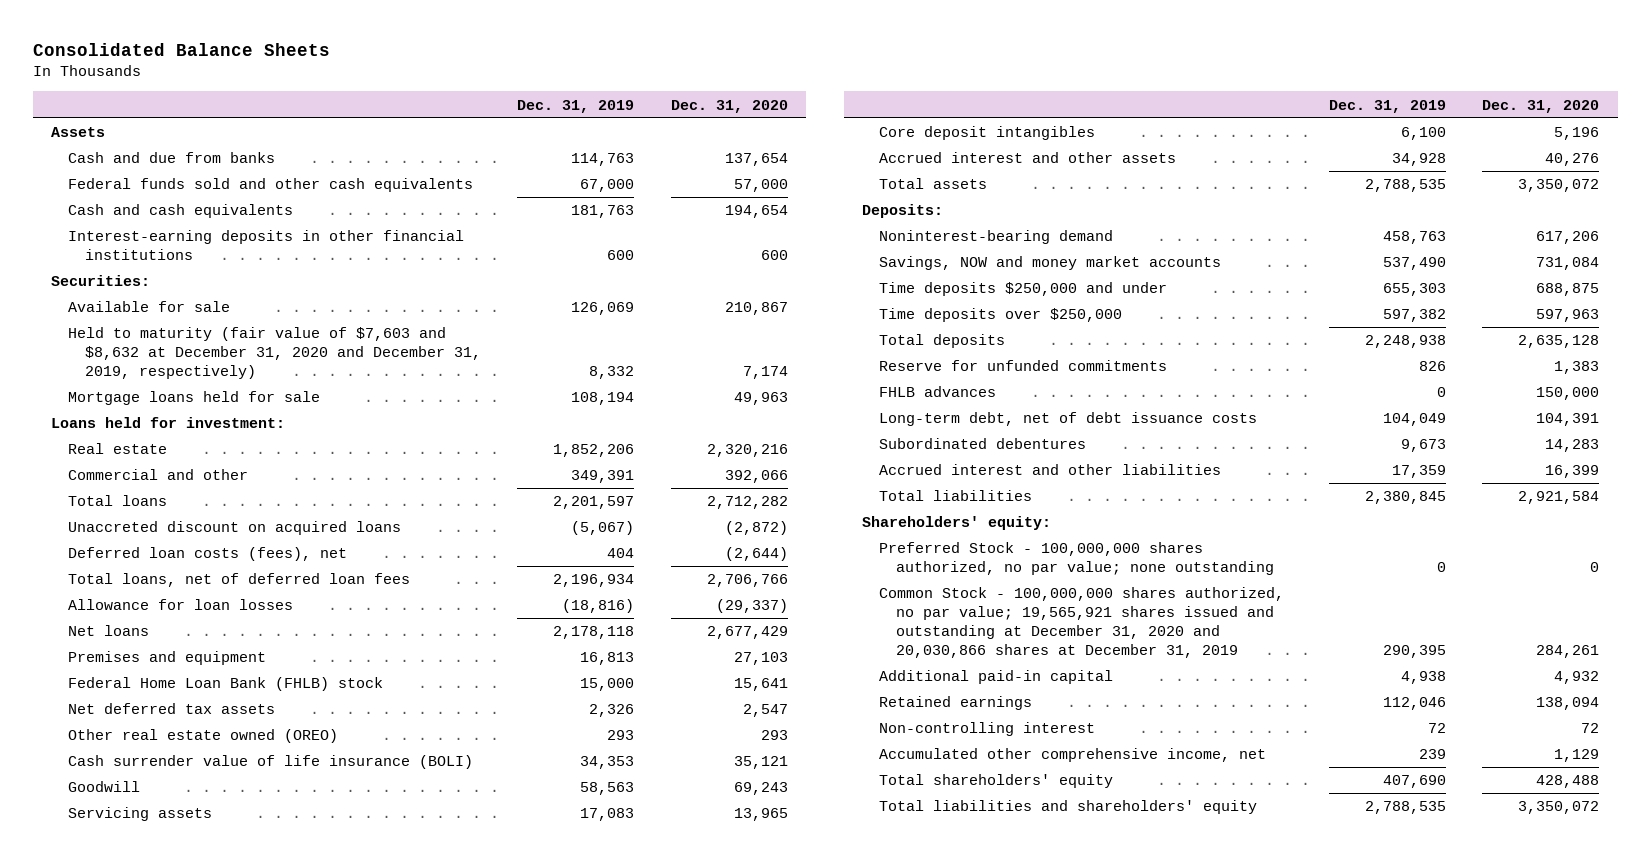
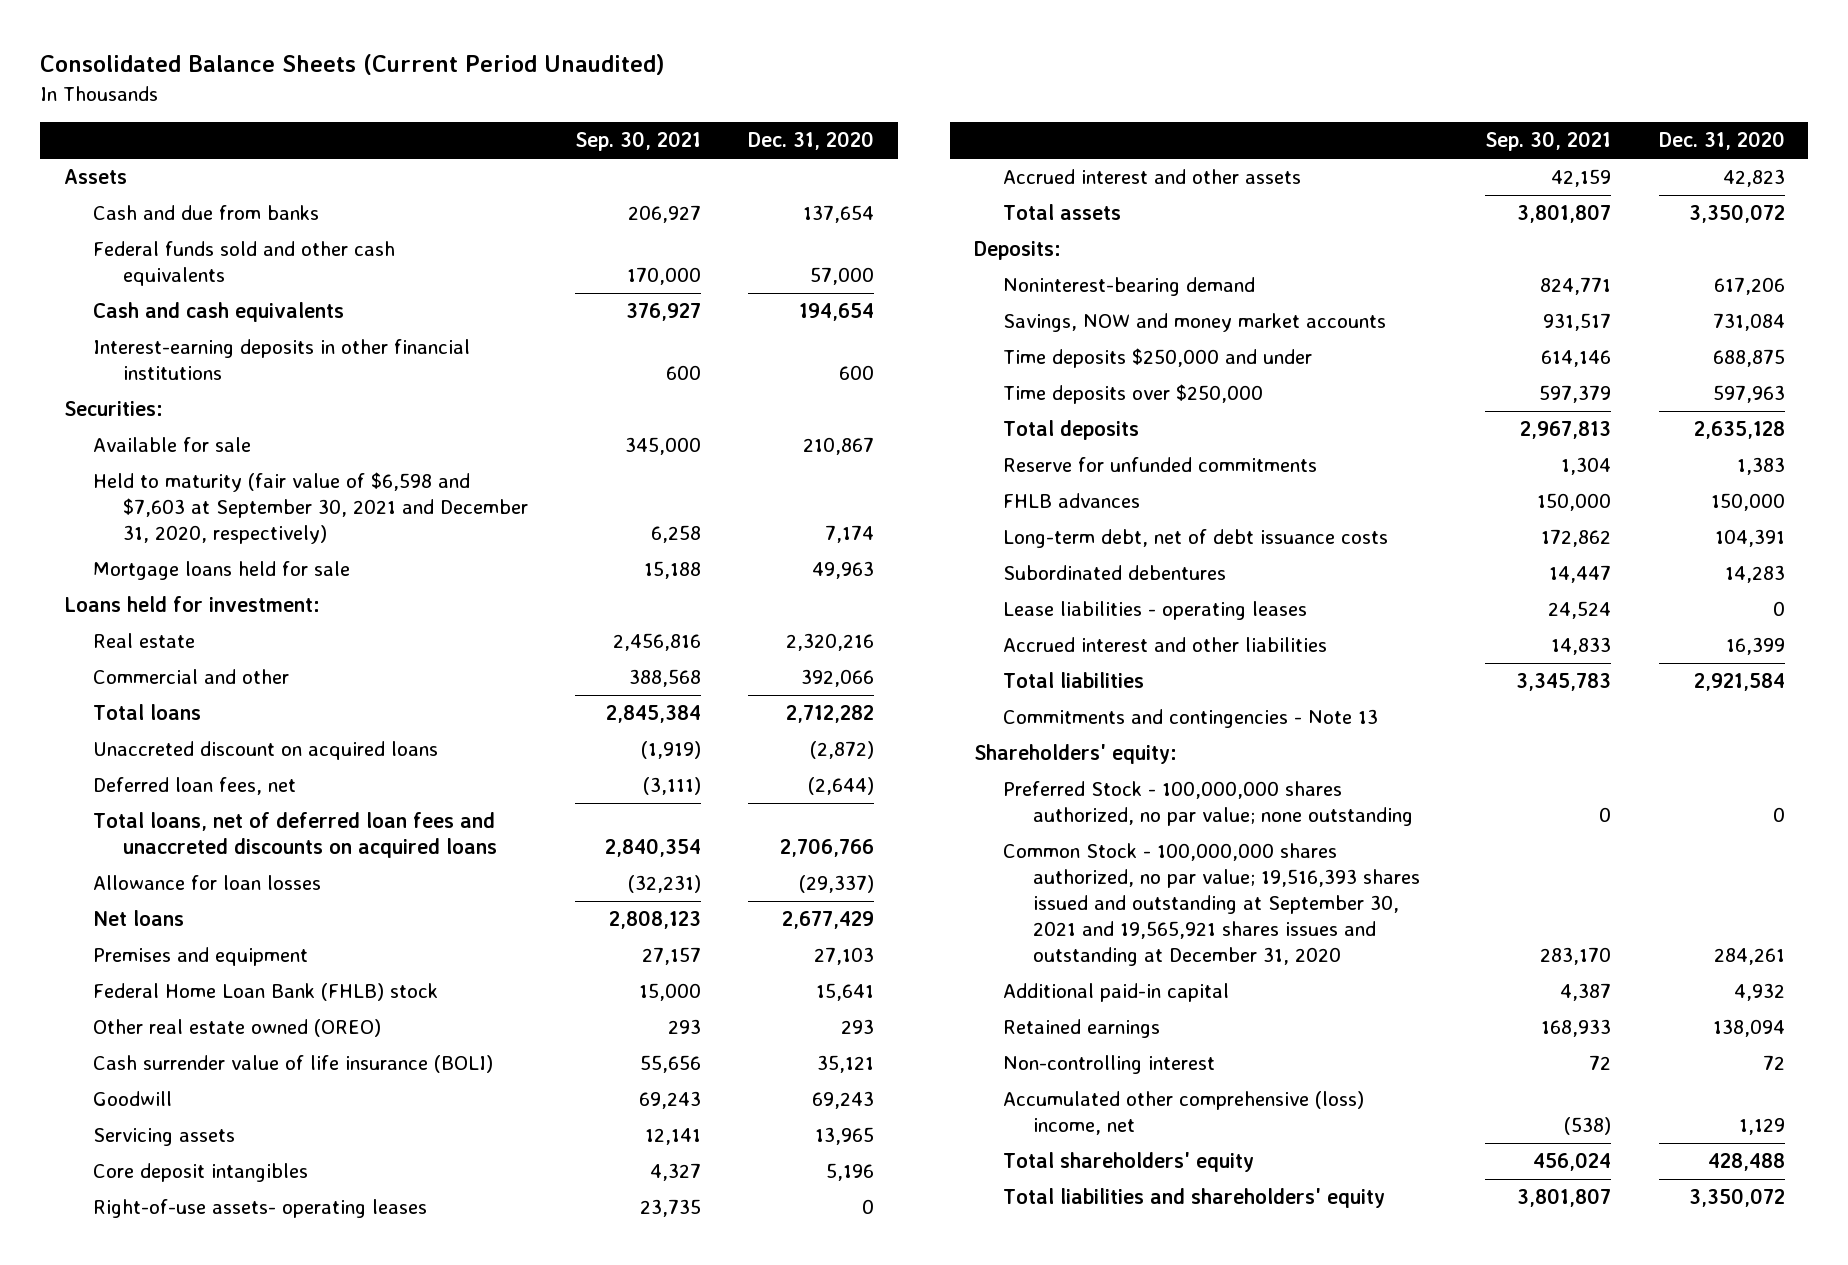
- Consolidated Balance Sheets
+ Consolidated Balance Sheets (Current Period Unaudited)
- | Dec. 31, 2019 | Dec. 31, 2020
+ | Sep. 30, 2021 | Dec. 31, 2020
- Held to maturity (fair value of $7,603 and $8,632 at December 31, 2020 and December 31, 2019, respectively) | 8,332 | 7,174
+ Held to maturity (fair value of $6,598 and $7,603 at September 30, 2021 and December 31, 2020, respectively) | 6,258 | 7,174
- Deferred loan costs (fees), net | 404 | (2,644)
- Total loans, net of deferred loan fees | 2,196,934 | 2,706,766
+ Deferred loan fees, net | (3,111) | (2,644)
+ Total loans, net of deferred loan fees and unaccreted discounts on acquired loans | 2,840,354 | 2,706,766
- Net deferred tax assets | 2,326 | 2,547
- Accrued interest and other assets | 34,928 | 40,276
+ Right-of-use assets- operating leases | 23,735 | 0
+ Accrued interest and other assets | 42,159 | 42,823
+ Lease liabilities - operating leases | 24,524 | 0
+ Commitments and contingencies - Note 13
- Common Stock - 100,000,000 shares authorized, no par value; 19,565,921 shares issued and outstanding at December 31, 2020 and 20,030,866 shares at December 31, 2019 | 290,395 | 284,261
+ Common Stock - 100,000,000 shares authorized, no par value; 19,516,393 shares issued and outstanding at September 30, 2021 and 19,565,921 shares issues and outstanding at December 31, 2020 | 283,170 | 284,261
- Accumulated other comprehensive income, net | 239 | 1,129
+ Accumulated other comprehensive (loss) income, net | (538) | 1,129

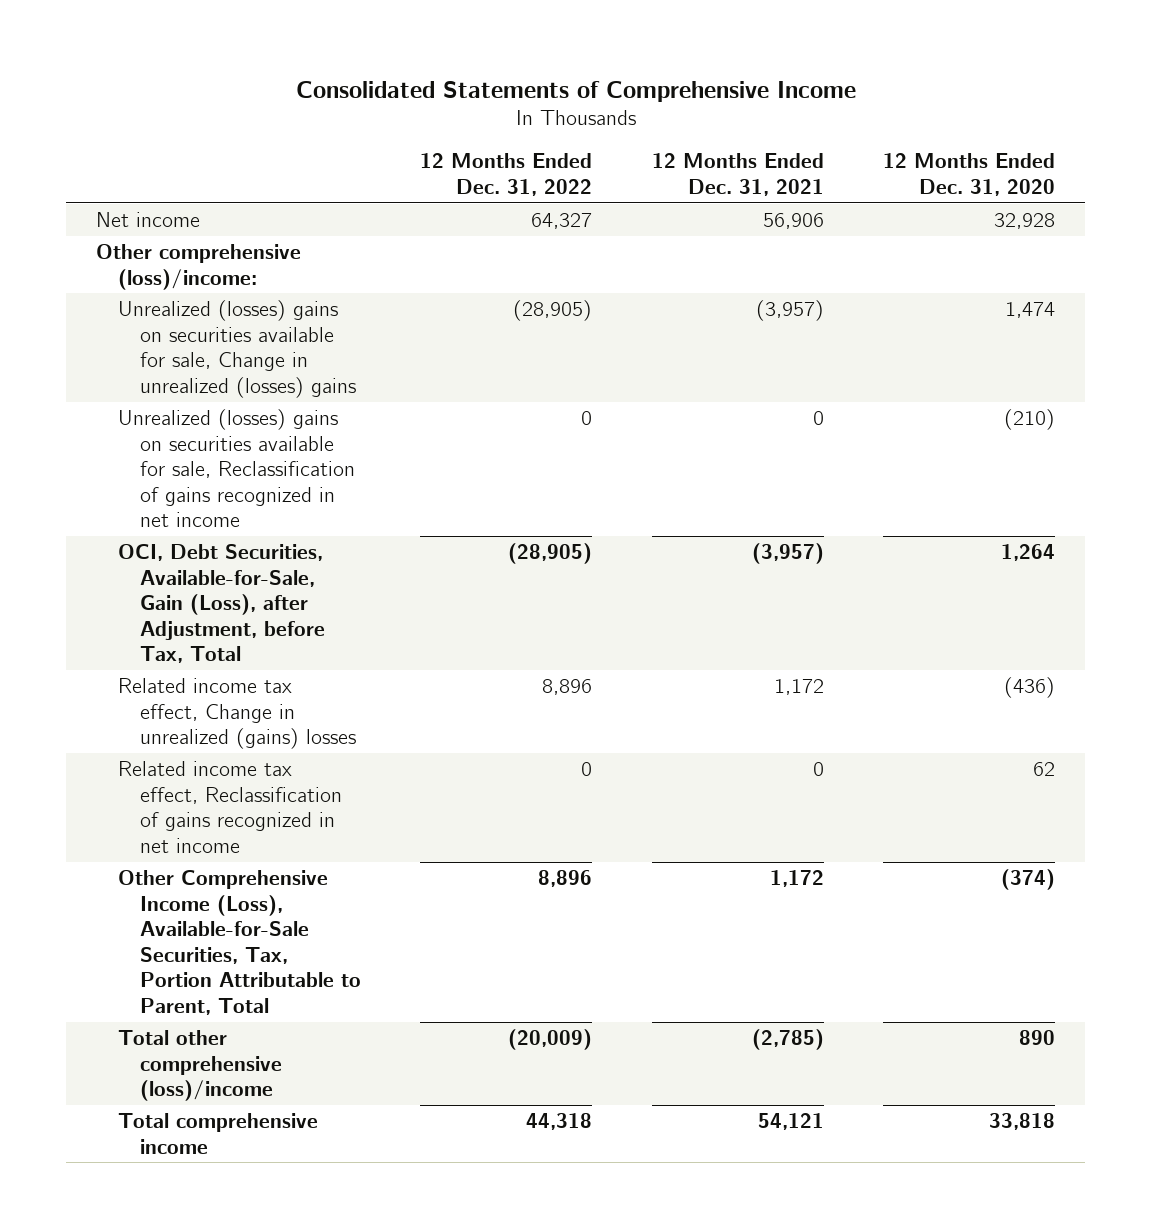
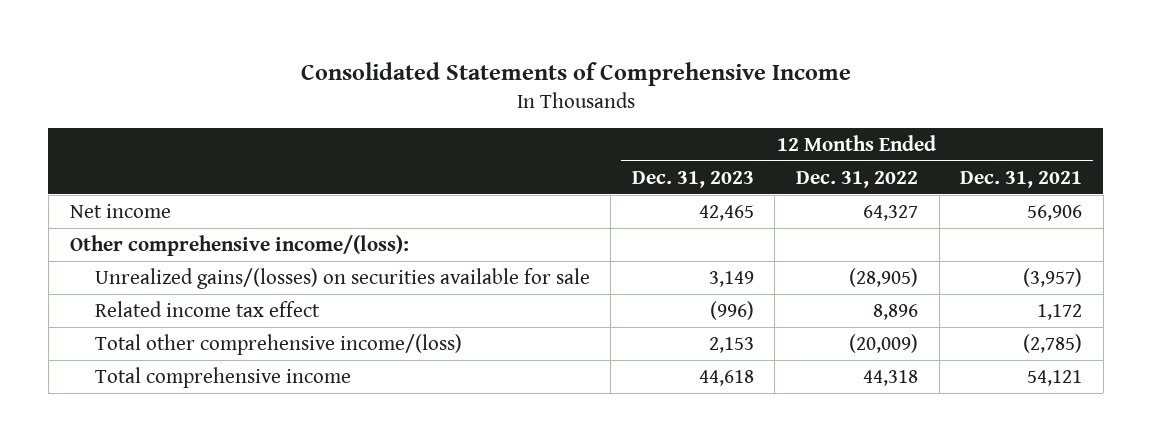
- | 12 Months Ended Dec. 31, 2022 | 12 Months Ended Dec. 31, 2021 | 12 Months Ended Dec. 31, 2020
+ | 12 Months Ended Dec. 31, 2023 | 12 Months Ended Dec. 31, 2022 | 12 Months Ended Dec. 31, 2021
- Other comprehensive (loss)/income:
- Unrealized (losses) gains on securities available for sale, Change in unrealized (losses) gains | (28,905) | (3,957) | 1,474
- Unrealized (losses) gains on securities available for sale, Reclassification of gains recognized in net income | 0 | 0 | (210)
- OCI, Debt Securities, Available-for-Sale, Gain (Loss), after Adjustment, before Tax, Total | (28,905) | (3,957) | 1,264
- Related income tax effect, Change in unrealized (gains) losses | 8,896 | 1,172 | (436)
- Related income tax effect, Reclassification of gains recognized in net income | 0 | 0 | 62
- Other Comprehensive Income (Loss), Available-for-Sale Securities, Tax, Portion Attributable to Parent, Total | 8,896 | 1,172 | (374)
- Total other comprehensive (loss)/income | (20,009) | (2,785) | 890
+ Other comprehensive income/(loss):
+ Unrealized gains/(losses) on securities available for sale | 3,149 | (28,905) | (3,957)
+ Related income tax effect | (996) | 8,896 | 1,172
+ Total other comprehensive income/(loss) | 2,153 | (20,009) | (2,785)

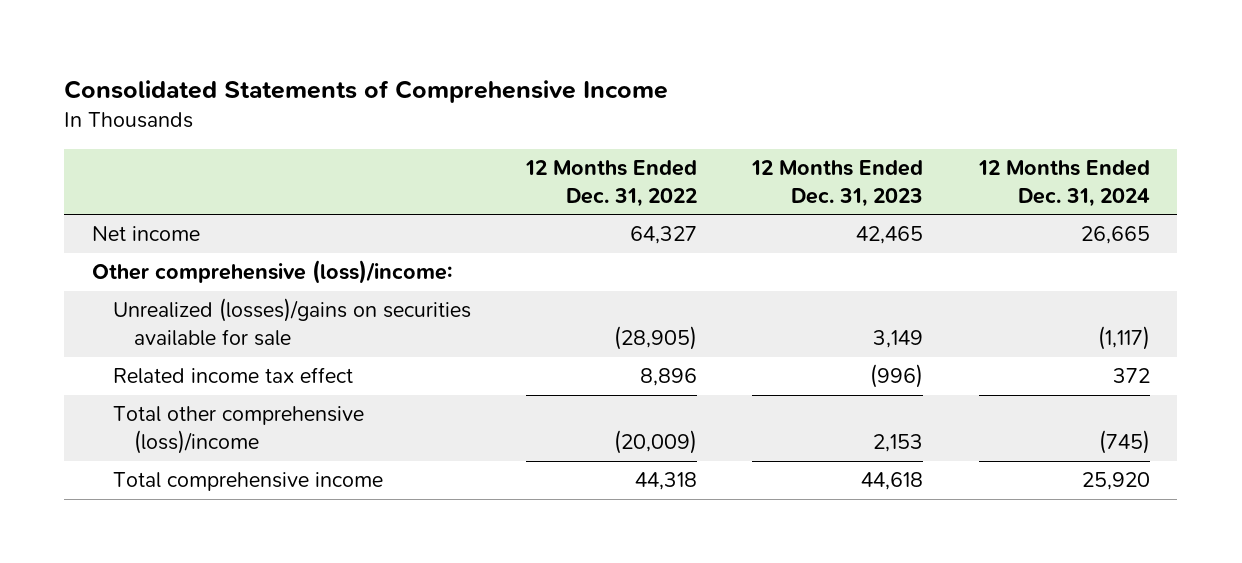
- | 12 Months Ended Dec. 31, 2023 | 12 Months Ended Dec. 31, 2022 | 12 Months Ended Dec. 31, 2021
+ | 12 Months Ended Dec. 31, 2022 | 12 Months Ended Dec. 31, 2023 | 12 Months Ended Dec. 31, 2024
- Other comprehensive income/(loss):
- Unrealized gains/(losses) on securities available for sale | 3,149 | (28,905) | (3,957)
+ Other comprehensive (loss)/income:
+ Unrealized (losses)/gains on securities available for sale | (28,905) | 3,149 | (1,117)
- Total other comprehensive income/(loss) | 2,153 | (20,009) | (2,785)
+ Total other comprehensive (loss)/income | (20,009) | 2,153 | (745)

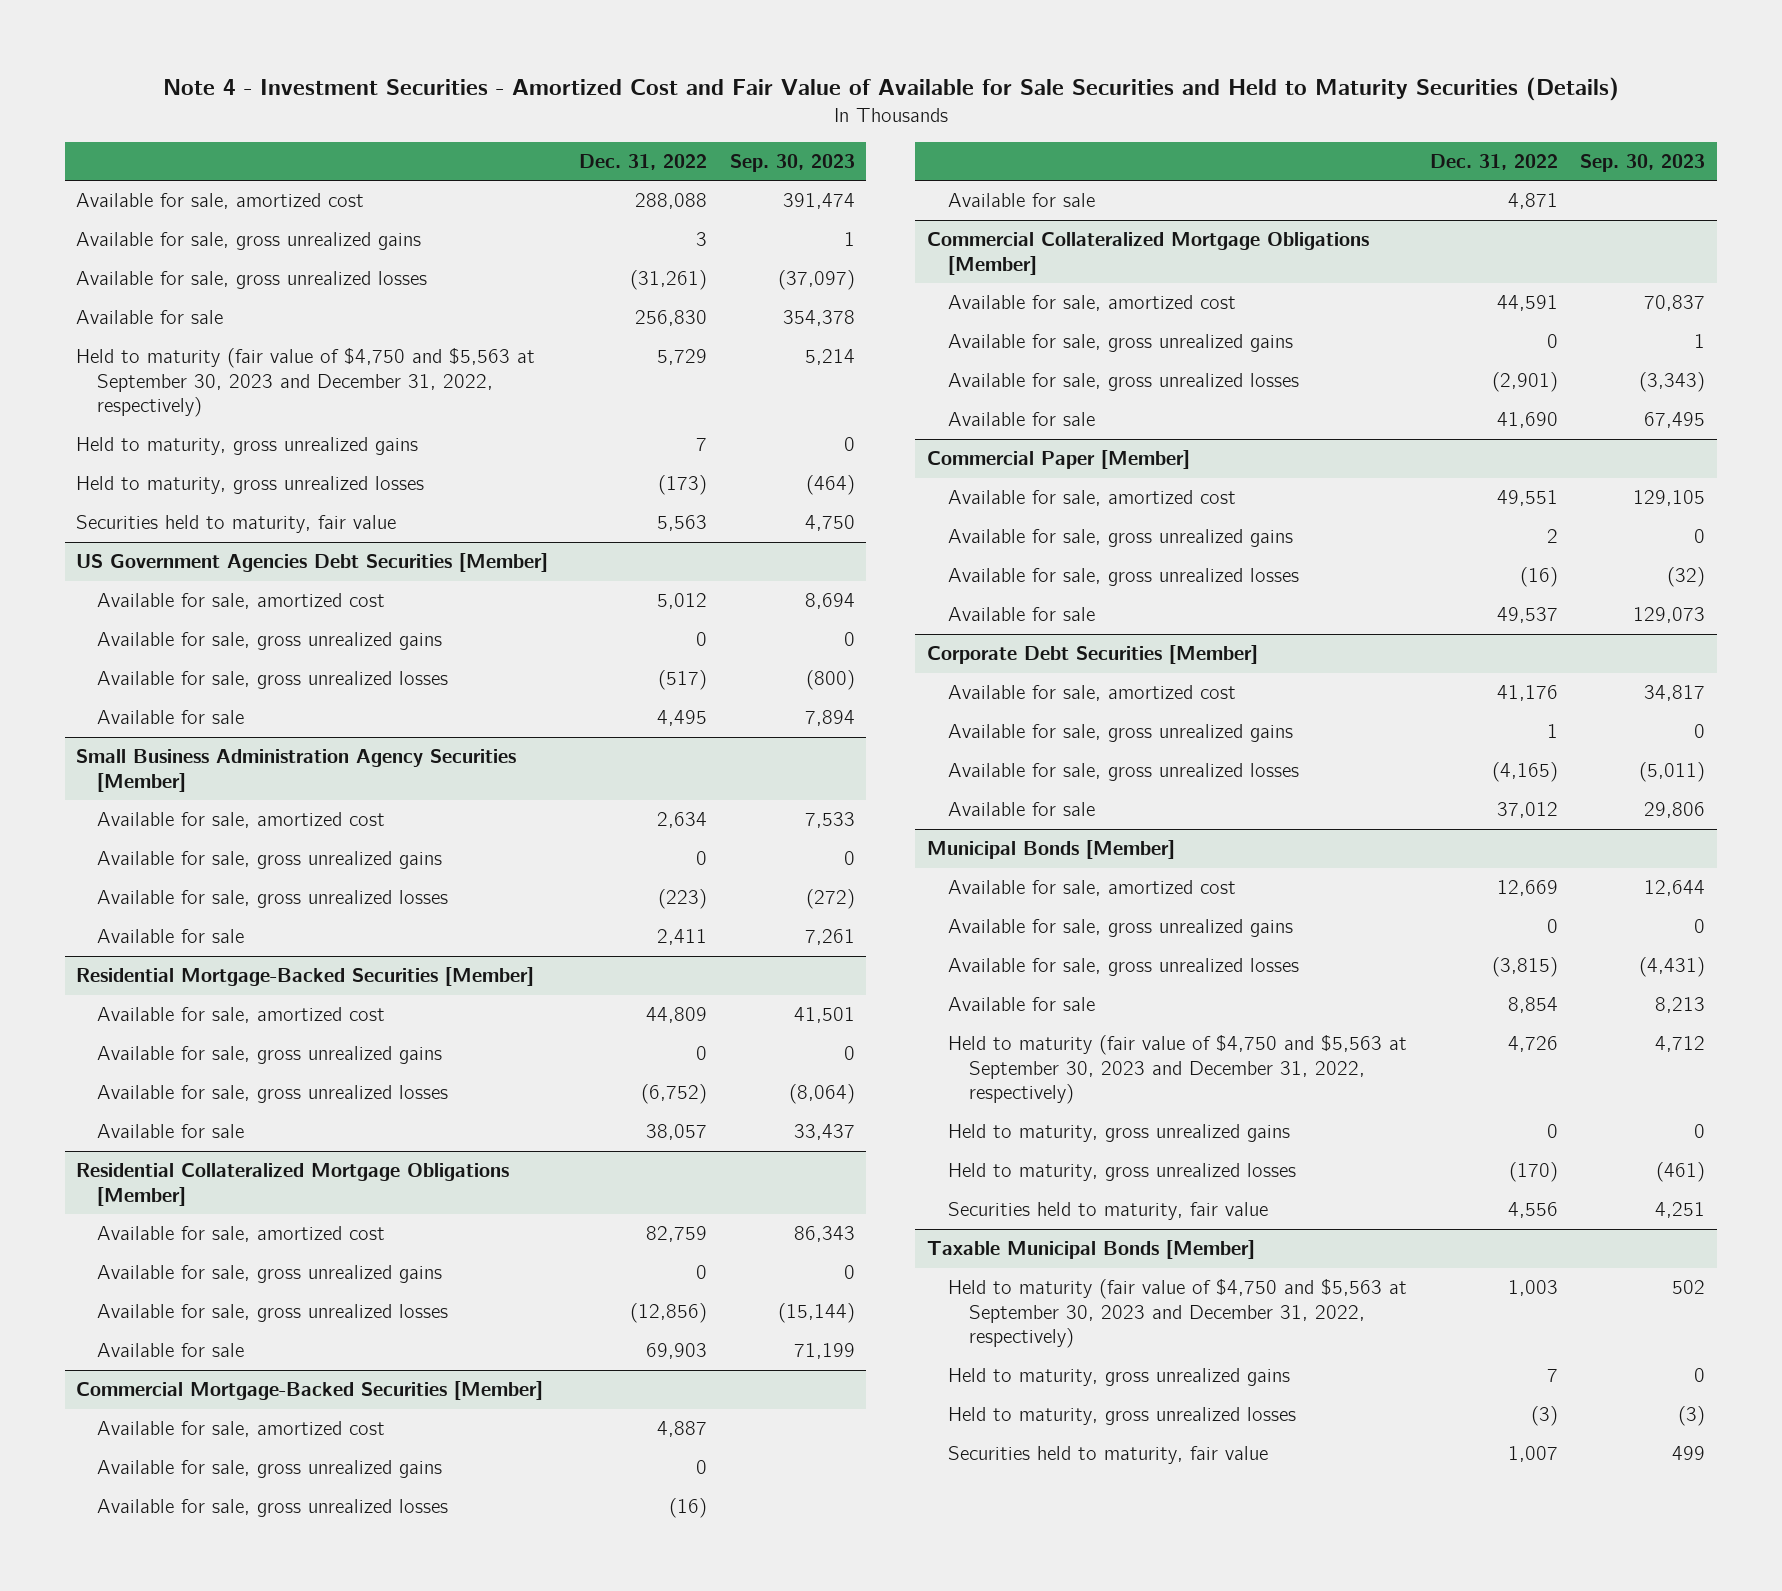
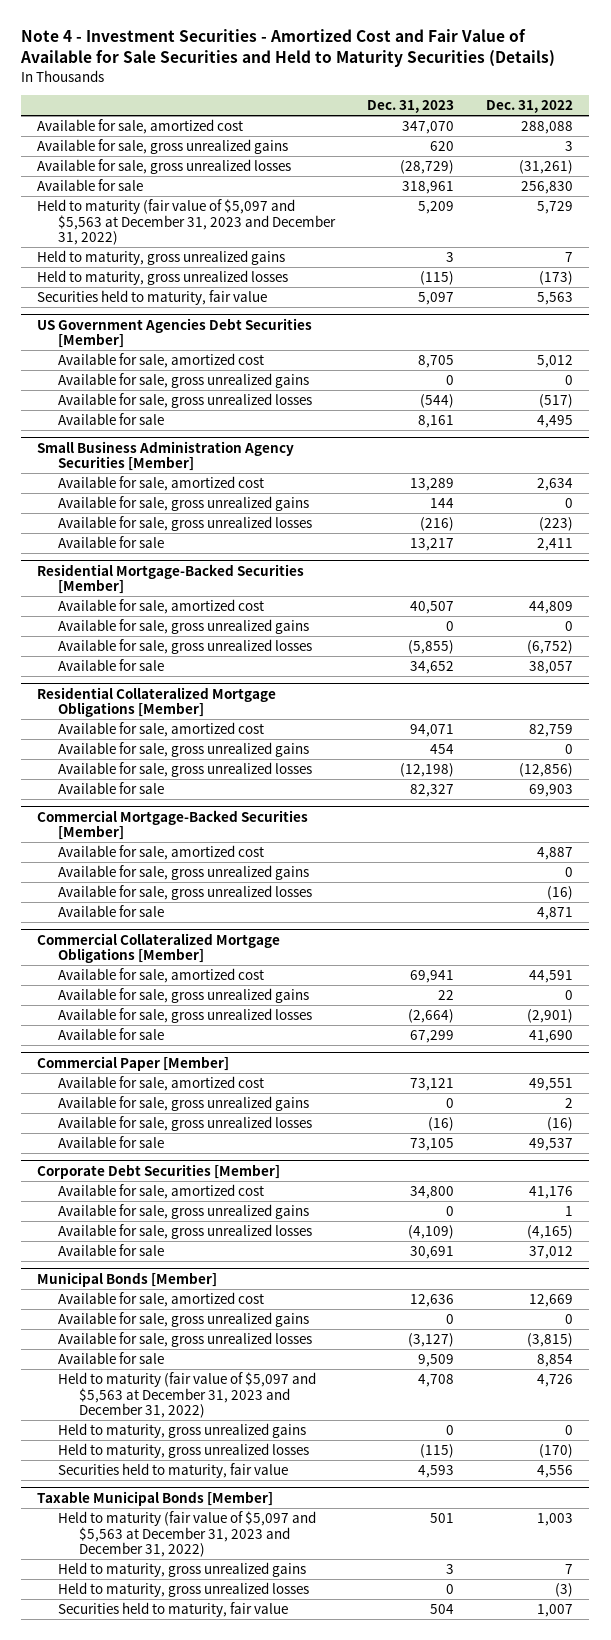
- | Dec. 31, 2022 | Sep. 30, 2023
+ | Dec. 31, 2023 | Dec. 31, 2022
- Held to maturity (fair value of $4,750 and $5,563 at September 30, 2023 and December 31, 2022, respectively) | 5,729 | 5,214
+ Held to maturity (fair value of $5,097 and $5,563 at December 31, 2023 and December 31, 2022) | 5,209 | 5,729
@ Municipal Bonds [Member]
- Held to maturity (fair value of $4,750 and $5,563 at September 30, 2023 and December 31, 2022, respectively) | 4,726 | 4,712
+ Held to maturity (fair value of $5,097 and $5,563 at December 31, 2023 and December 31, 2022) | 4,708 | 4,726
@ Taxable Municipal Bonds [Member]
- Held to maturity (fair value of $4,750 and $5,563 at September 30, 2023 and December 31, 2022, respectively) | 1,003 | 502
+ Held to maturity (fair value of $5,097 and $5,563 at December 31, 2023 and December 31, 2022) | 501 | 1,003

